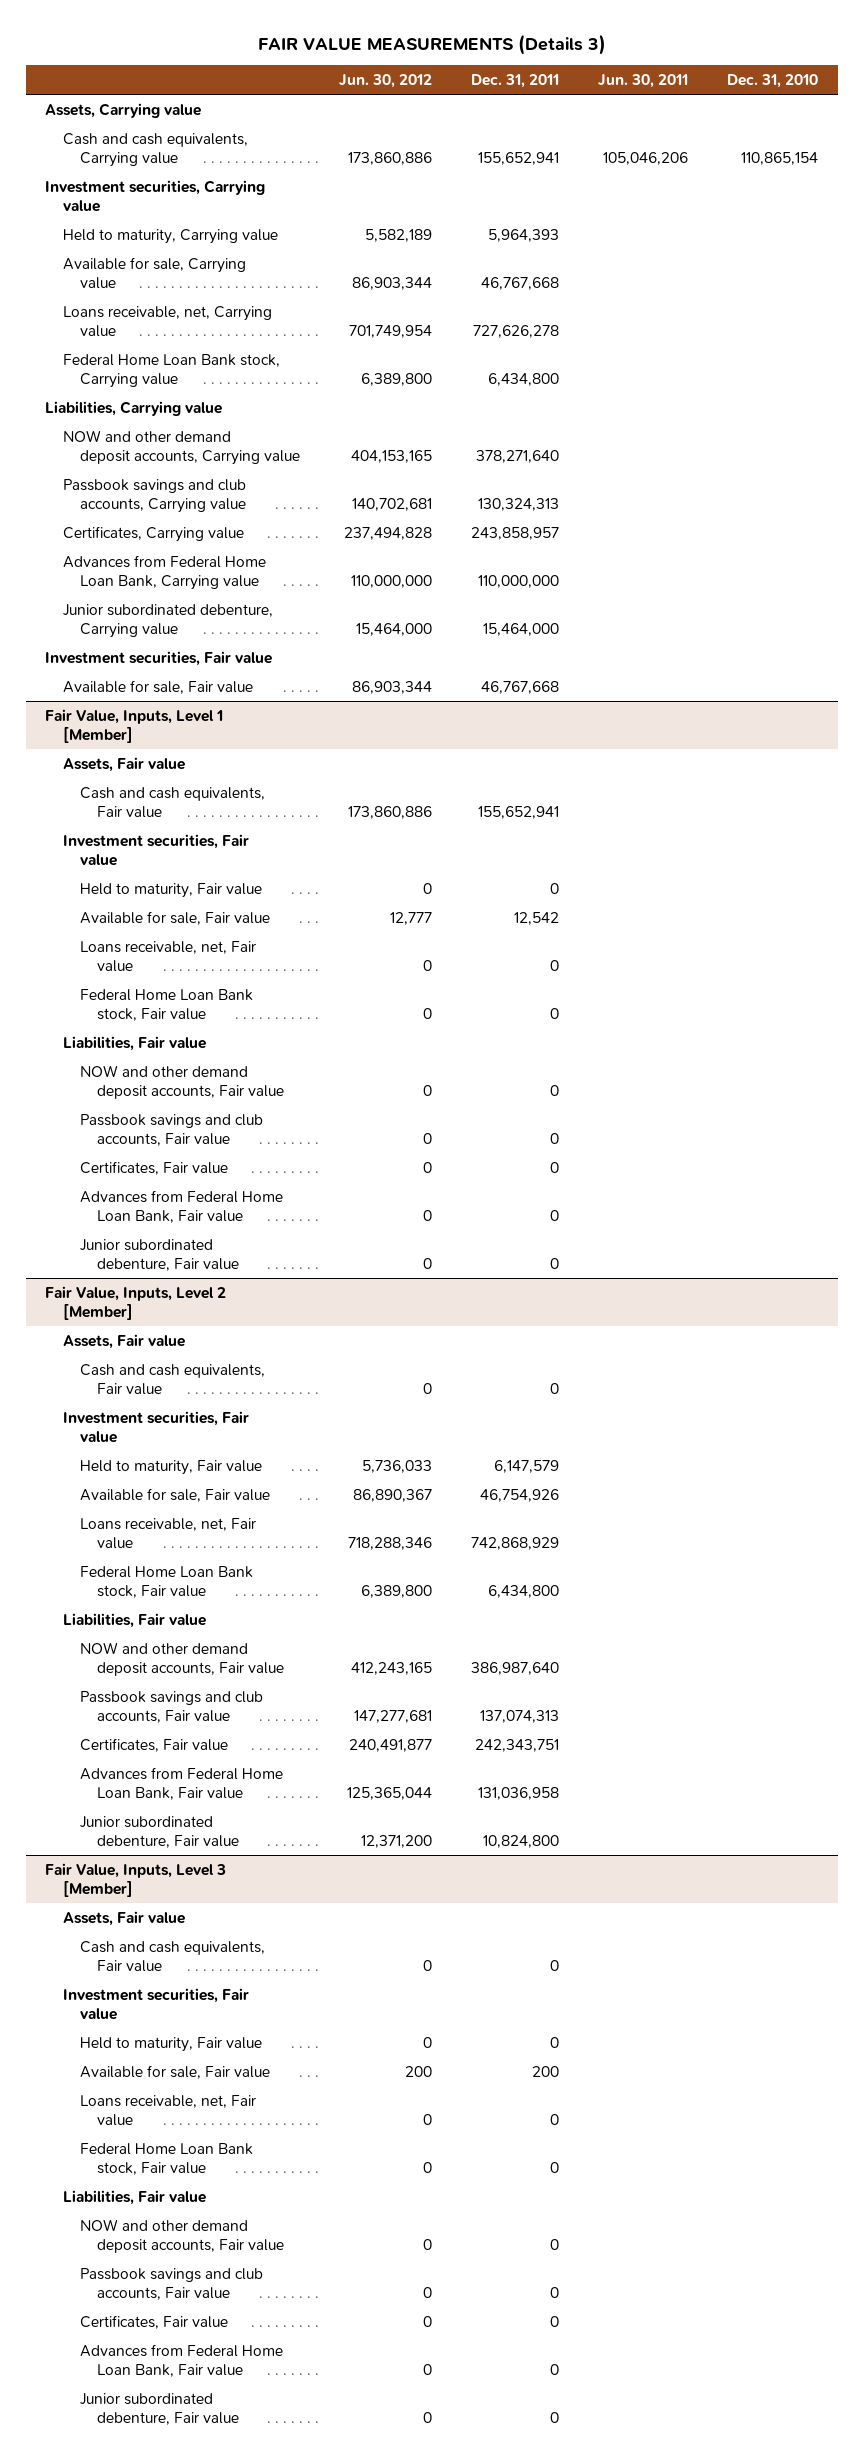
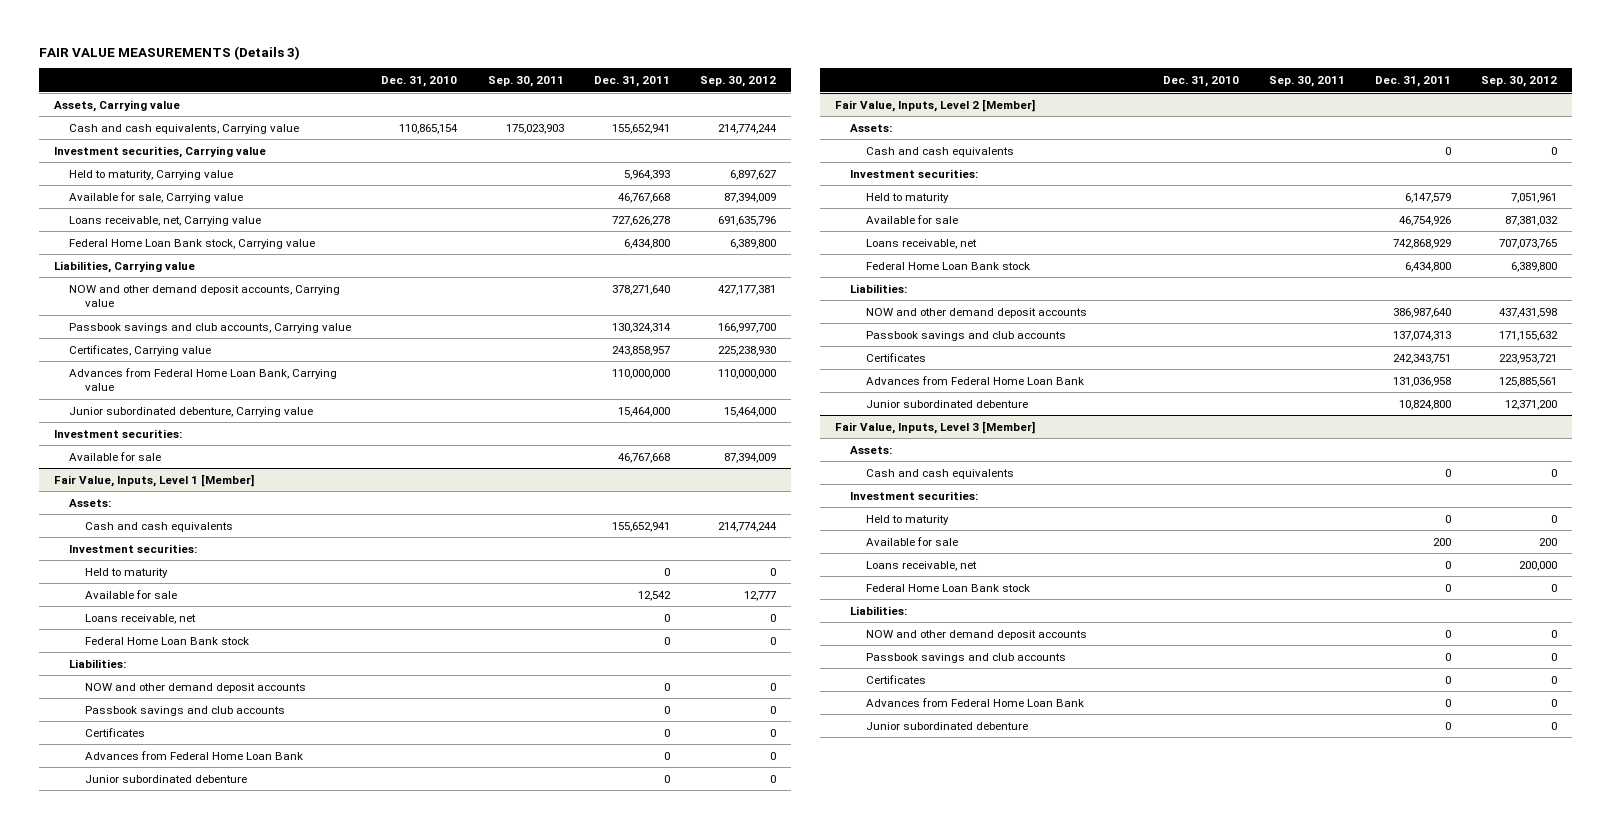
- | Jun. 30, 2012 | Dec. 31, 2011 | Jun. 30, 2011 | Dec. 31, 2010
+ | Dec. 31, 2010 | Sep. 30, 2011 | Dec. 31, 2011 | Sep. 30, 2012
- Passbook savings and club accounts, Carrying value | 140,702,681 | 130,324,313 | |
+ Passbook savings and club accounts, Carrying value | | | 130,324,314 | 166,997,700
- Investment securities, Fair value
- Available for sale, Fair value | 86,903,344 | 46,767,668 | |
+ Investment securities:
+ Available for sale | | | 46,767,668 | 87,394,009
@ Fair Value, Inputs, Level 1 [Member]
- Assets, Fair value
- Cash and cash equivalents, Fair value | 173,860,886 | 155,652,941 | |
- Investment securities, Fair value
- Held to maturity, Fair value | 0 | 0 | |
- Available for sale, Fair value | 12,777 | 12,542 | |
- Loans receivable, net, Fair value | 0 | 0 | |
- Federal Home Loan Bank stock, Fair value | 0 | 0 | |
- Liabilities, Fair value
- NOW and other demand deposit accounts, Fair value | 0 | 0 | |
- Passbook savings and club accounts, Fair value | 0 | 0 | |
- Certificates, Fair value | 0 | 0 | |
- Advances from Federal Home Loan Bank, Fair value | 0 | 0 | |
- Junior subordinated debenture, Fair value | 0 | 0 | |
+ Assets:
+ Cash and cash equivalents | | | 155,652,941 | 214,774,244
+ Investment securities:
+ Held to maturity | | | 0 | 0
+ Available for sale | | | 12,542 | 12,777
+ Loans receivable, net | | | 0 | 0
+ Federal Home Loan Bank stock | | | 0 | 0
+ Liabilities:
+ NOW and other demand deposit accounts | | | 0 | 0
+ Passbook savings and club accounts | | | 0 | 0
+ Certificates | | | 0 | 0
+ Advances from Federal Home Loan Bank | | | 0 | 0
+ Junior subordinated debenture | | | 0 | 0
@ Fair Value, Inputs, Level 2 [Member]
- Assets, Fair value
- Cash and cash equivalents, Fair value | 0 | 0 | |
- Investment securities, Fair value
- Held to maturity, Fair value | 5,736,033 | 6,147,579 | |
- Available for sale, Fair value | 86,890,367 | 46,754,926 | |
- Loans receivable, net, Fair value | 718,288,346 | 742,868,929 | |
- Federal Home Loan Bank stock, Fair value | 6,389,800 | 6,434,800 | |
- Liabilities, Fair value
- NOW and other demand deposit accounts, Fair value | 412,243,165 | 386,987,640 | |
- Passbook savings and club accounts, Fair value | 147,277,681 | 137,074,313 | |
- Certificates, Fair value | 240,491,877 | 242,343,751 | |
- Advances from Federal Home Loan Bank, Fair value | 125,365,044 | 131,036,958 | |
- Junior subordinated debenture, Fair value | 12,371,200 | 10,824,800 | |
+ Assets:
+ Cash and cash equivalents | | | 0 | 0
+ Investment securities:
+ Held to maturity | | | 6,147,579 | 7,051,961
+ Available for sale | | | 46,754,926 | 87,381,032
+ Loans receivable, net | | | 742,868,929 | 707,073,765
+ Federal Home Loan Bank stock | | | 6,434,800 | 6,389,800
+ Liabilities:
+ NOW and other demand deposit accounts | | | 386,987,640 | 437,431,598
+ Passbook savings and club accounts | | | 137,074,313 | 171,155,632
+ Certificates | | | 242,343,751 | 223,953,721
+ Advances from Federal Home Loan Bank | | | 131,036,958 | 125,885,561
+ Junior subordinated debenture | | | 10,824,800 | 12,371,200
@ Fair Value, Inputs, Level 3 [Member]
- Assets, Fair value
- Cash and cash equivalents, Fair value | 0 | 0 | |
- Investment securities, Fair value
- Held to maturity, Fair value | 0 | 0 | |
- Available for sale, Fair value | 200 | 200 | |
- Loans receivable, net, Fair value | 0 | 0 | |
- Federal Home Loan Bank stock, Fair value | 0 | 0 | |
- Liabilities, Fair value
- NOW and other demand deposit accounts, Fair value | 0 | 0 | |
- Passbook savings and club accounts, Fair value | 0 | 0 | |
- Certificates, Fair value | 0 | 0 | |
- Advances from Federal Home Loan Bank, Fair value | 0 | 0 | |
- Junior subordinated debenture, Fair value | 0 | 0 | |
+ Assets:
+ Cash and cash equivalents | | | 0 | 0
+ Investment securities:
+ Held to maturity | | | 0 | 0
+ Available for sale | | | 200 | 200
+ Loans receivable, net | | | 0 | 200,000
+ Federal Home Loan Bank stock | | | 0 | 0
+ Liabilities:
+ NOW and other demand deposit accounts | | | 0 | 0
+ Passbook savings and club accounts | | | 0 | 0
+ Certificates | | | 0 | 0
+ Advances from Federal Home Loan Bank | | | 0 | 0
+ Junior subordinated debenture | | | 0 | 0

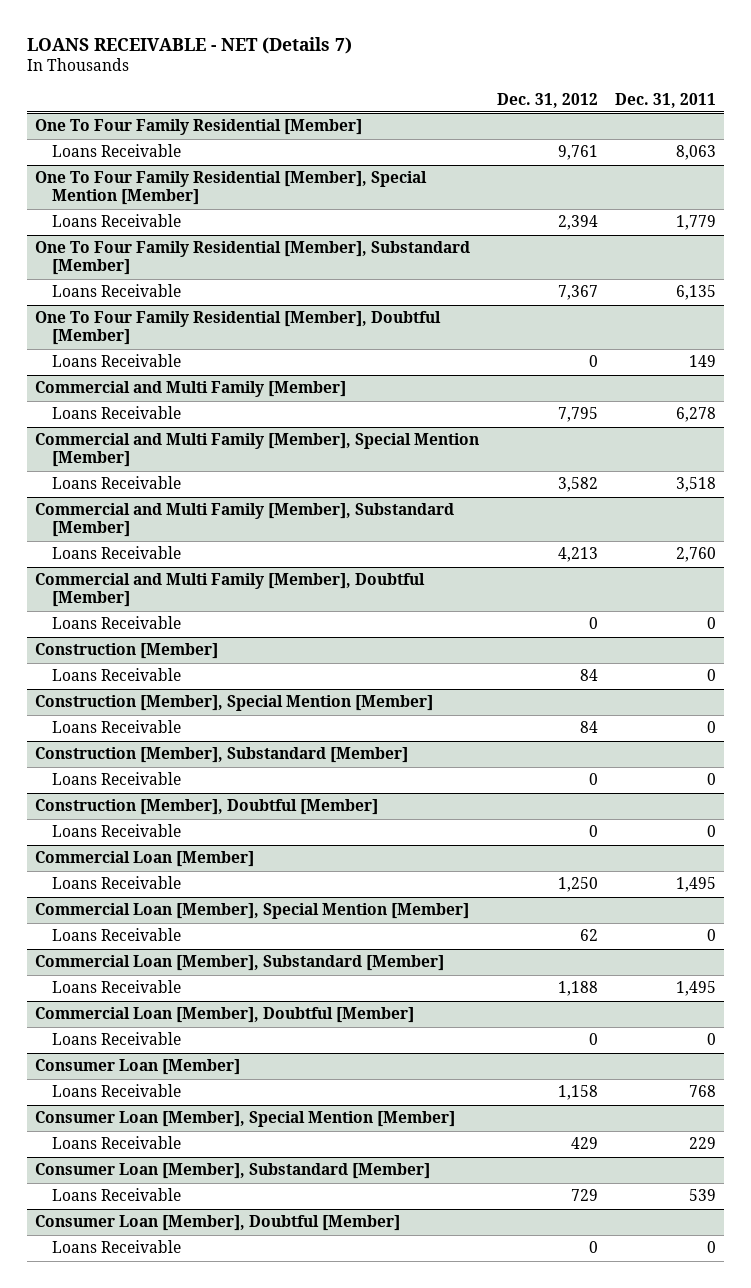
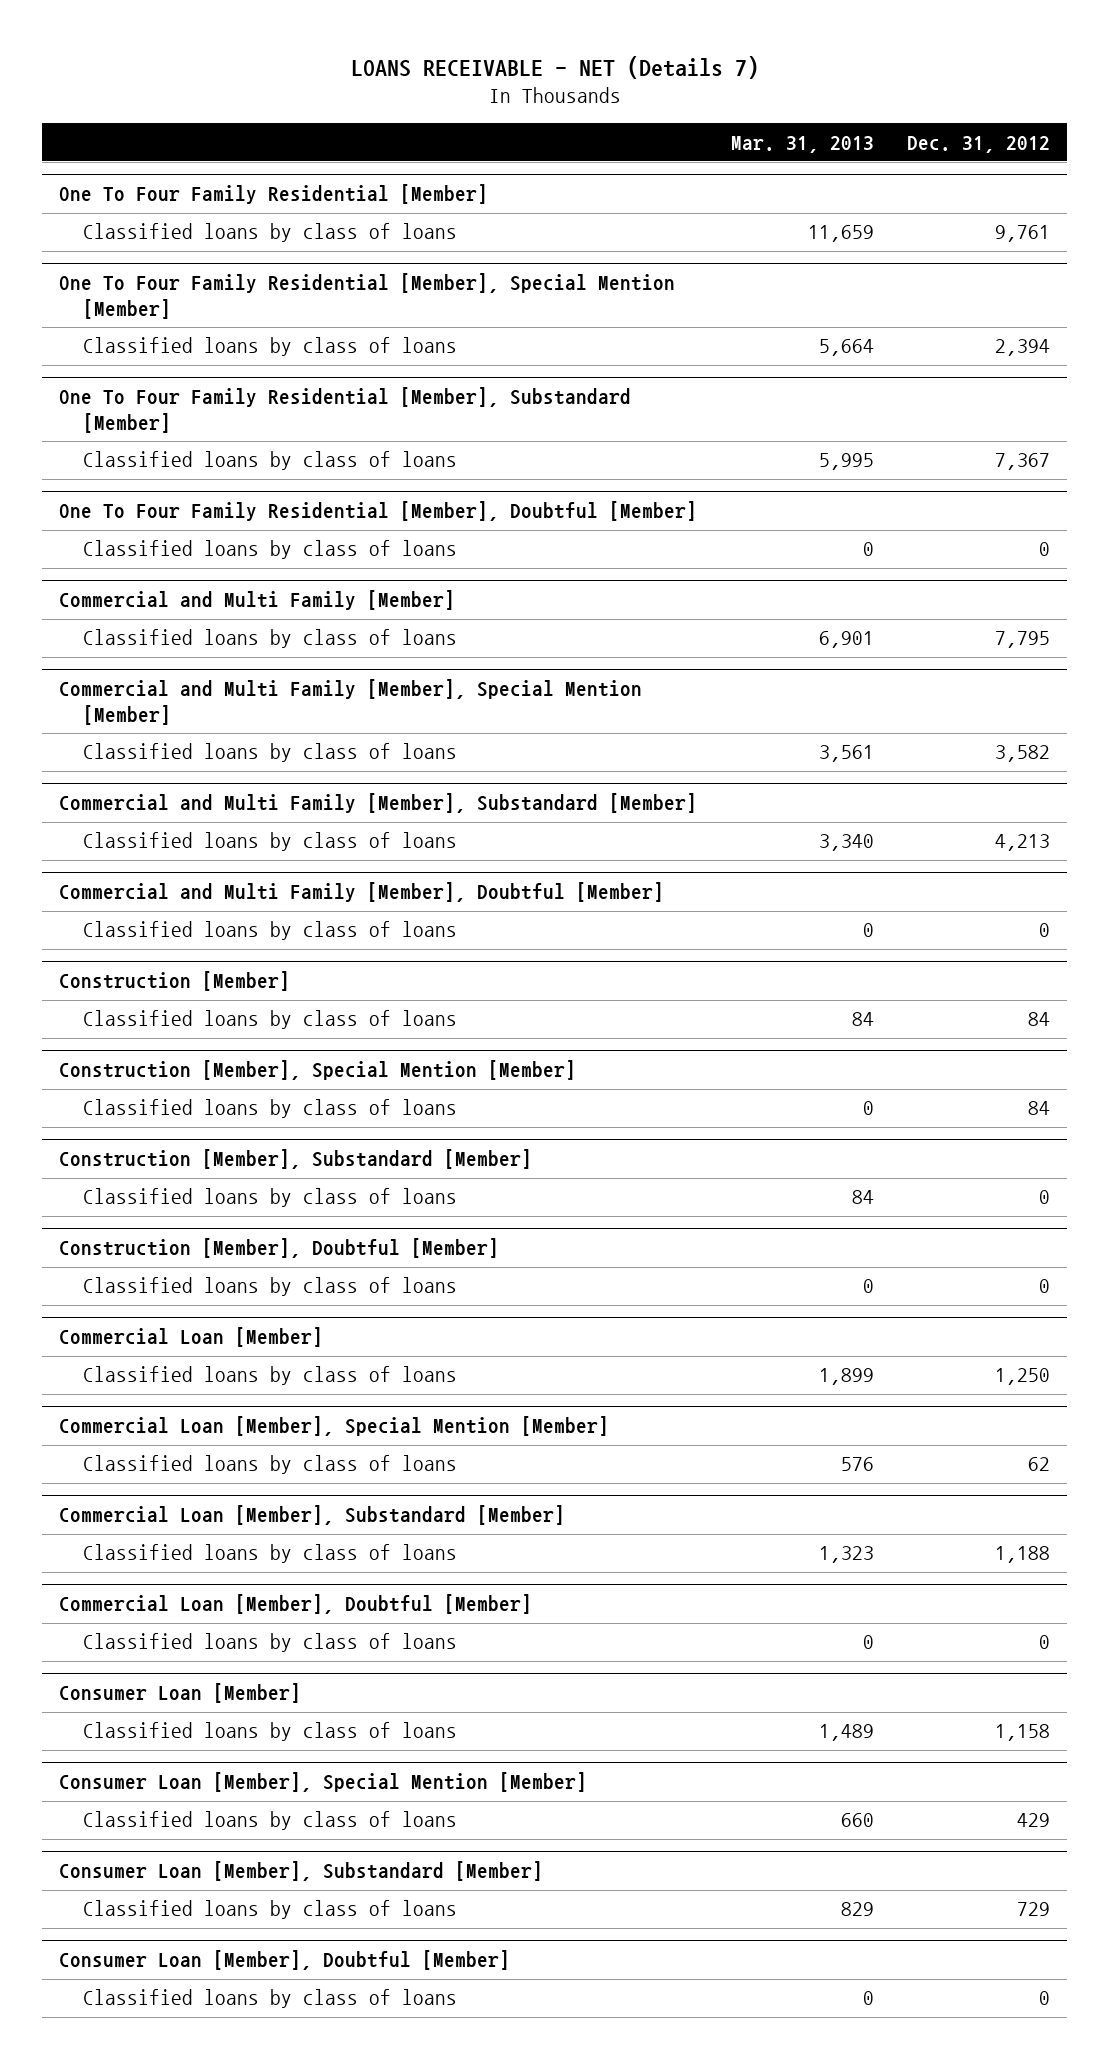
- | Dec. 31, 2012 | Dec. 31, 2011
+ | Mar. 31, 2013 | Dec. 31, 2012
@ One To Four Family Residential [Member]
- Loans Receivable | 9,761 | 8,063
+ Classified loans by class of loans | 11,659 | 9,761
@ One To Four Family Residential [Member], Special Mention [Member]
- Loans Receivable | 2,394 | 1,779
+ Classified loans by class of loans | 5,664 | 2,394
@ One To Four Family Residential [Member], Substandard [Member]
- Loans Receivable | 7,367 | 6,135
+ Classified loans by class of loans | 5,995 | 7,367
@ One To Four Family Residential [Member], Doubtful [Member]
- Loans Receivable | 0 | 149
+ Classified loans by class of loans | 0 | 0
@ Commercial and Multi Family [Member]
- Loans Receivable | 7,795 | 6,278
+ Classified loans by class of loans | 6,901 | 7,795
@ Commercial and Multi Family [Member], Special Mention [Member]
- Loans Receivable | 3,582 | 3,518
+ Classified loans by class of loans | 3,561 | 3,582
@ Commercial and Multi Family [Member], Substandard [Member]
- Loans Receivable | 4,213 | 2,760
+ Classified loans by class of loans | 3,340 | 4,213
@ Commercial and Multi Family [Member], Doubtful [Member]
- Loans Receivable | 0 | 0
+ Classified loans by class of loans | 0 | 0
@ Construction [Member]
- Loans Receivable | 84 | 0
+ Classified loans by class of loans | 84 | 84
@ Construction [Member], Special Mention [Member]
- Loans Receivable | 84 | 0
+ Classified loans by class of loans | 0 | 84
@ Construction [Member], Substandard [Member]
- Loans Receivable | 0 | 0
+ Classified loans by class of loans | 84 | 0
@ Construction [Member], Doubtful [Member]
- Loans Receivable | 0 | 0
+ Classified loans by class of loans | 0 | 0
@ Commercial Loan [Member]
- Loans Receivable | 1,250 | 1,495
+ Classified loans by class of loans | 1,899 | 1,250
@ Commercial Loan [Member], Special Mention [Member]
- Loans Receivable | 62 | 0
+ Classified loans by class of loans | 576 | 62
@ Commercial Loan [Member], Substandard [Member]
- Loans Receivable | 1,188 | 1,495
+ Classified loans by class of loans | 1,323 | 1,188
@ Commercial Loan [Member], Doubtful [Member]
- Loans Receivable | 0 | 0
+ Classified loans by class of loans | 0 | 0
@ Consumer Loan [Member]
- Loans Receivable | 1,158 | 768
+ Classified loans by class of loans | 1,489 | 1,158
@ Consumer Loan [Member], Special Mention [Member]
- Loans Receivable | 429 | 229
+ Classified loans by class of loans | 660 | 429
@ Consumer Loan [Member], Substandard [Member]
- Loans Receivable | 729 | 539
+ Classified loans by class of loans | 829 | 729
@ Consumer Loan [Member], Doubtful [Member]
- Loans Receivable | 0 | 0
+ Classified loans by class of loans | 0 | 0

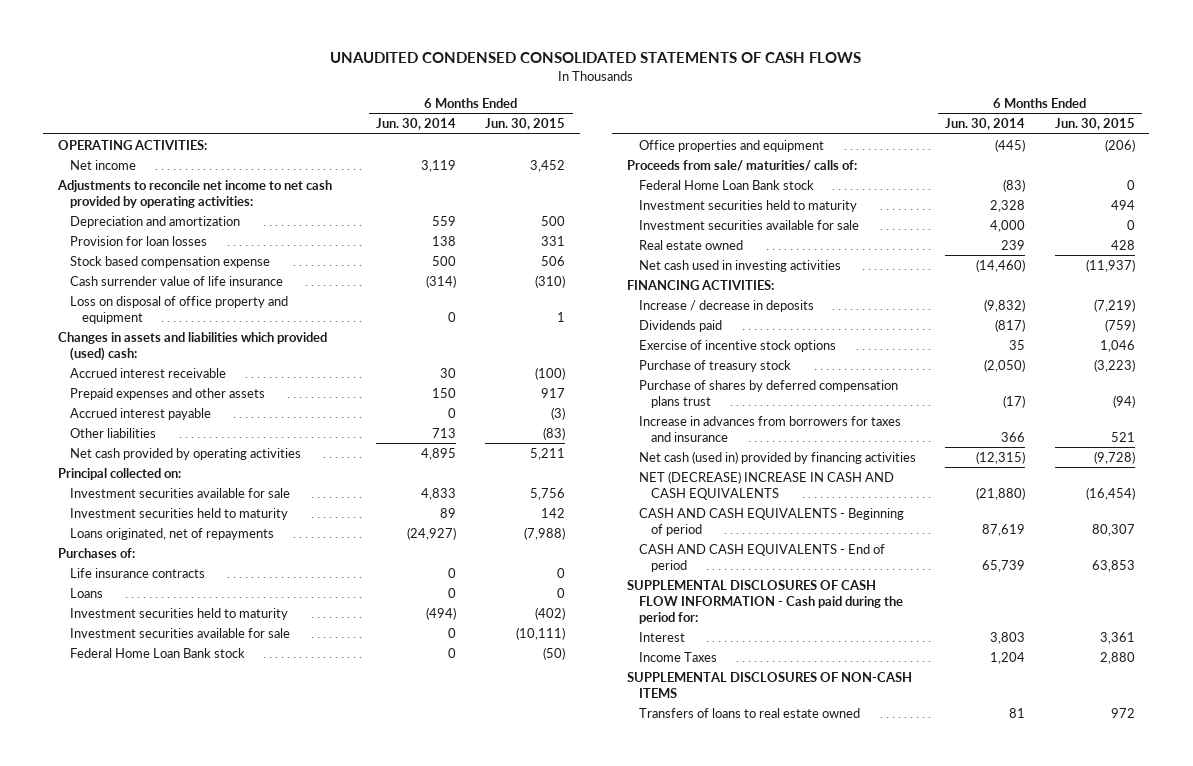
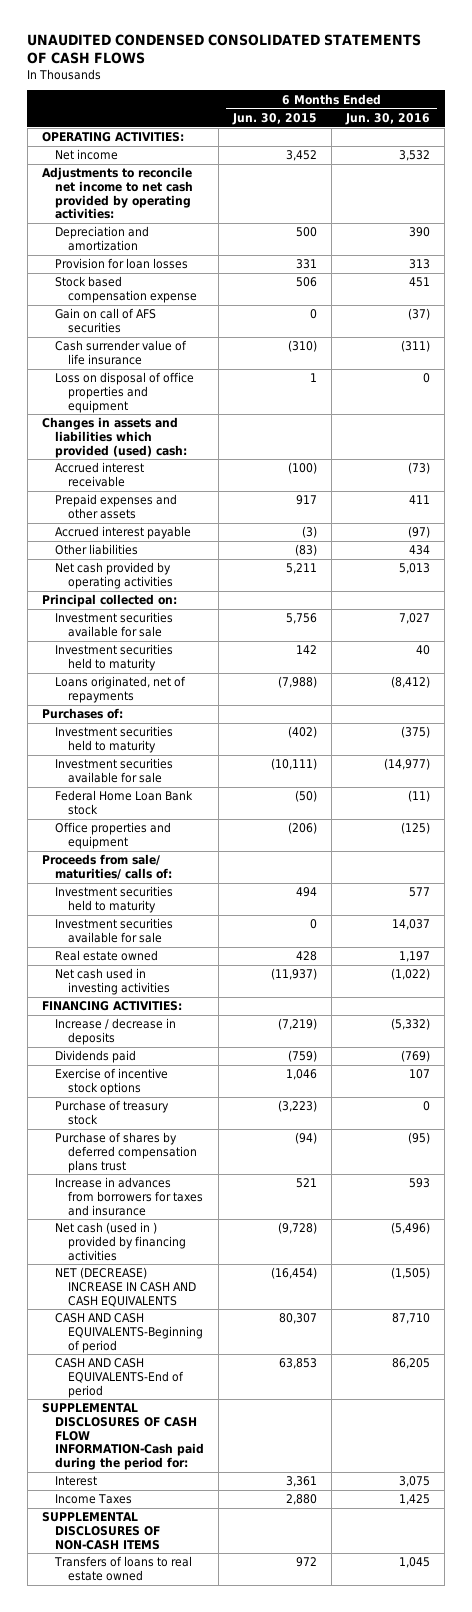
- | 6 Months Ended Jun. 30, 2014 | 6 Months Ended Jun. 30, 2015
+ | 6 Months Ended Jun. 30, 2015 | 6 Months Ended Jun. 30, 2016
+ Gain on call of AFS securities | 0 | (37)
- Loss on disposal of office property and equipment | 0 | 1
+ Loss on disposal of office properties and equipment | 1 | 0
- Life insurance contracts | 0 | 0
- Loans | 0 | 0
- Federal Home Loan Bank stock | (83) | 0
- Net cash (used in) provided by financing activities | (12,315) | (9,728)
+ Net cash (used in ) provided by financing activities | (9,728) | (5,496)
- CASH AND CASH EQUIVALENTS - Beginning of period | 87,619 | 80,307
- CASH AND CASH EQUIVALENTS - End of period | 65,739 | 63,853
- SUPPLEMENTAL DISCLOSURES OF CASH FLOW INFORMATION - Cash paid during the period for:
+ CASH AND CASH EQUIVALENTS-Beginning of period | 80,307 | 87,710
+ CASH AND CASH EQUIVALENTS-End of period | 63,853 | 86,205
+ SUPPLEMENTAL DISCLOSURES OF CASH FLOW INFORMATION-Cash paid during the period for:

